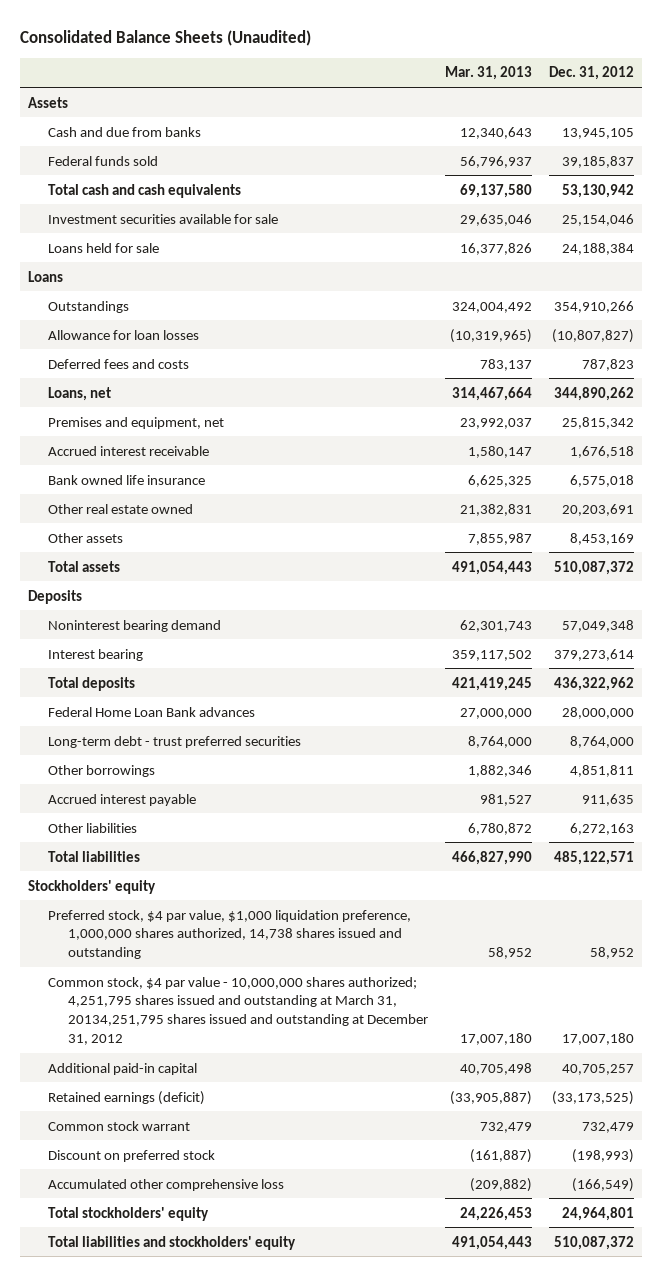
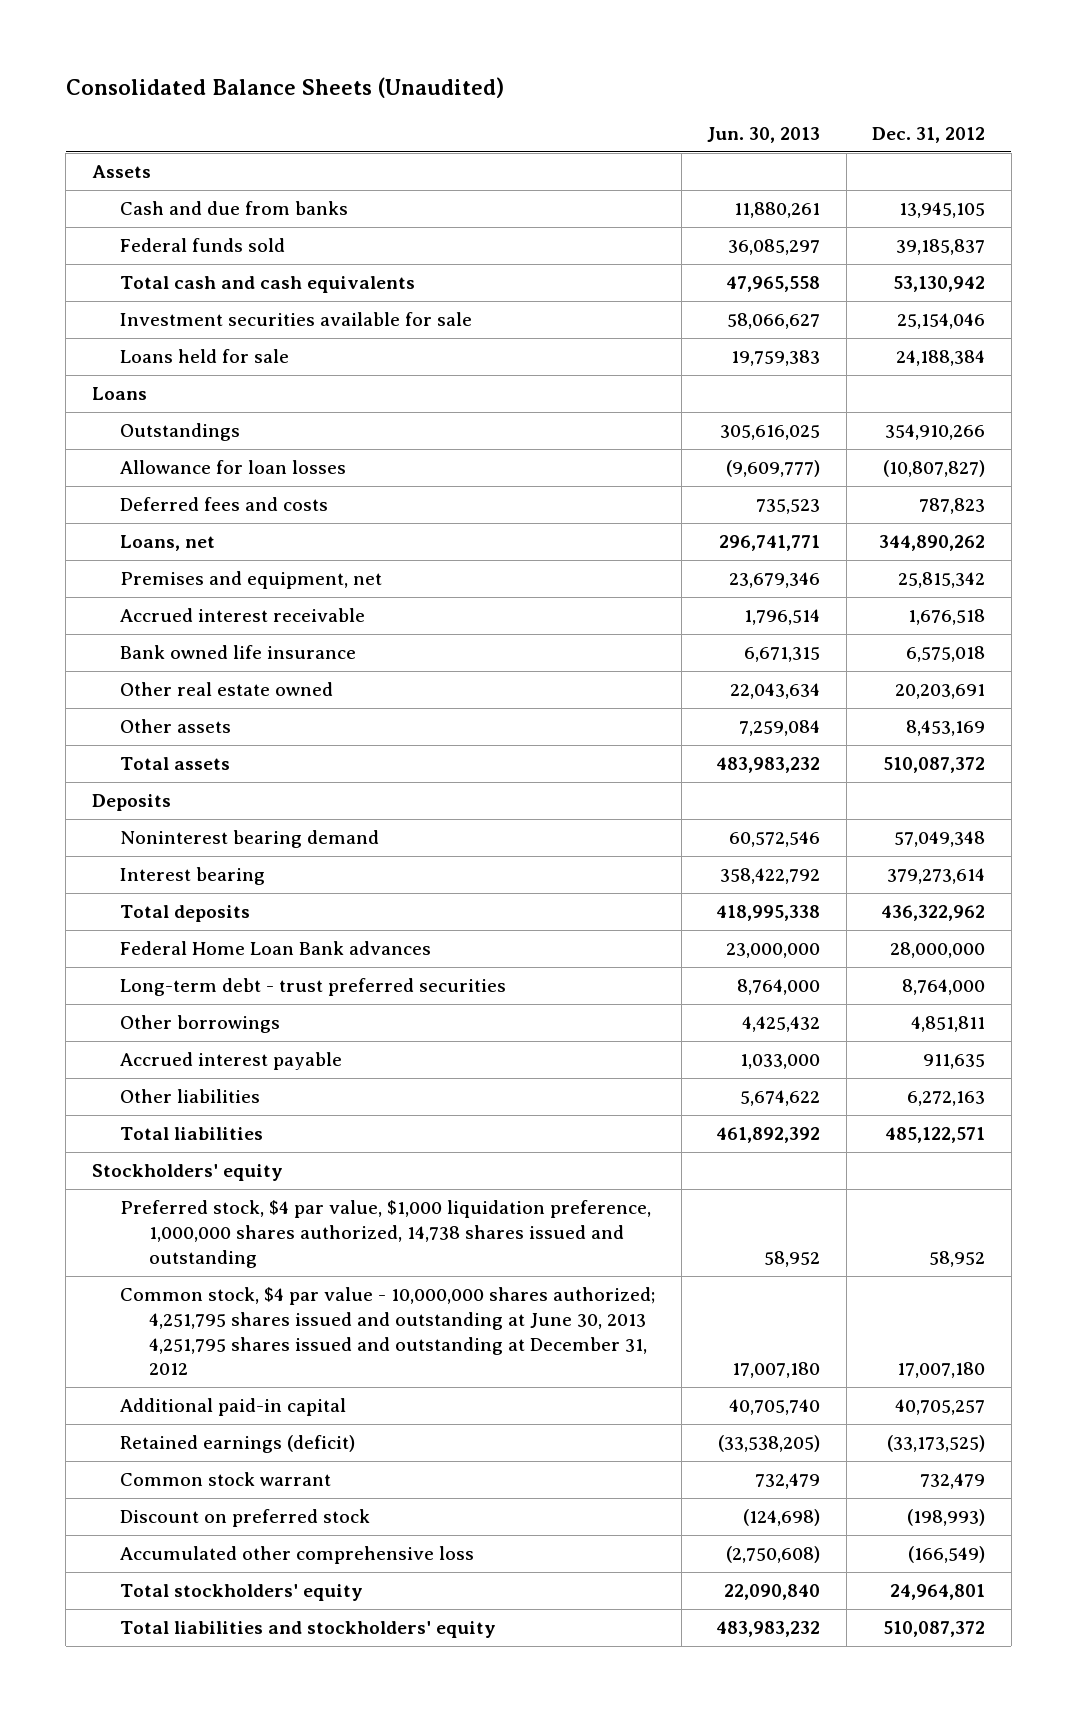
- | Mar. 31, 2013 | Dec. 31, 2012
+ | Jun. 30, 2013 | Dec. 31, 2012
- Common stock, $4 par value - 10,000,000 shares authorized; 4,251,795 shares issued and outstanding at March 31, 20134,251,795 shares issued and outstanding at December 31, 2012 | 17,007,180 | 17,007,180
+ Common stock, $4 par value - 10,000,000 shares authorized; 4,251,795 shares issued and outstanding at June 30, 2013 4,251,795 shares issued and outstanding at December 31, 2012 | 17,007,180 | 17,007,180

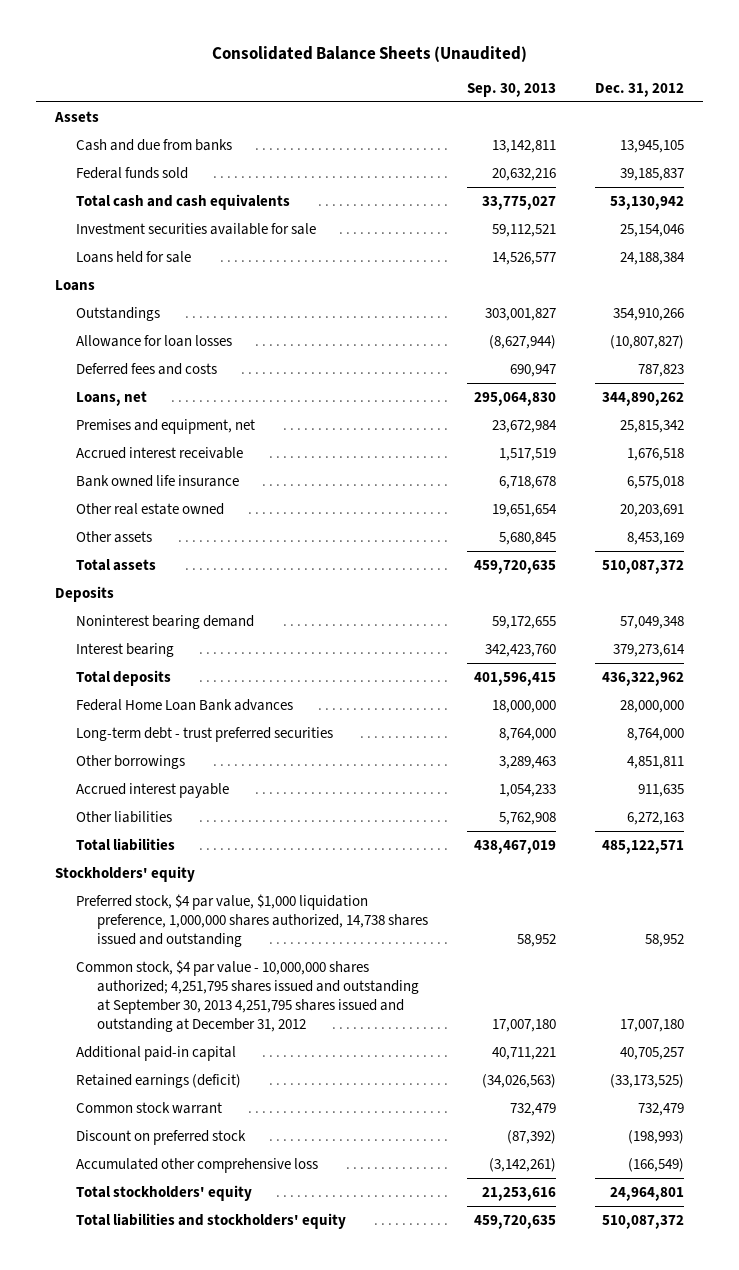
- | Jun. 30, 2013 | Dec. 31, 2012
+ | Sep. 30, 2013 | Dec. 31, 2012
- Common stock, $4 par value - 10,000,000 shares authorized; 4,251,795 shares issued and outstanding at June 30, 2013 4,251,795 shares issued and outstanding at December 31, 2012 | 17,007,180 | 17,007,180
+ Common stock, $4 par value - 10,000,000 shares authorized; 4,251,795 shares issued and outstanding at September 30, 2013 4,251,795 shares issued and outstanding at December 31, 2012 | 17,007,180 | 17,007,180

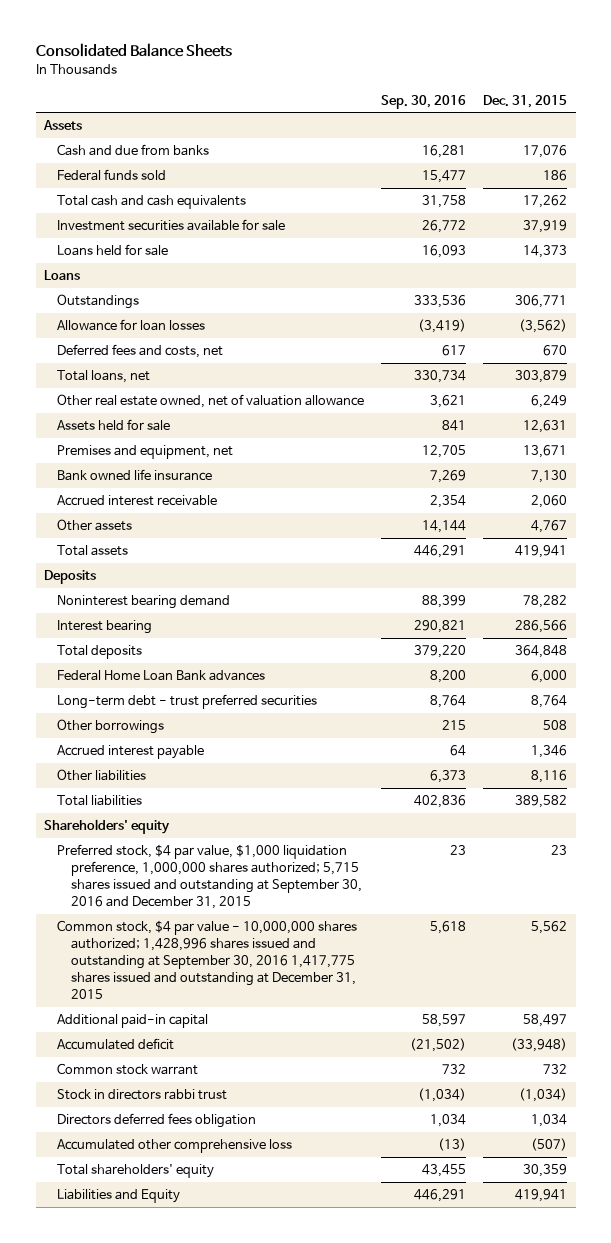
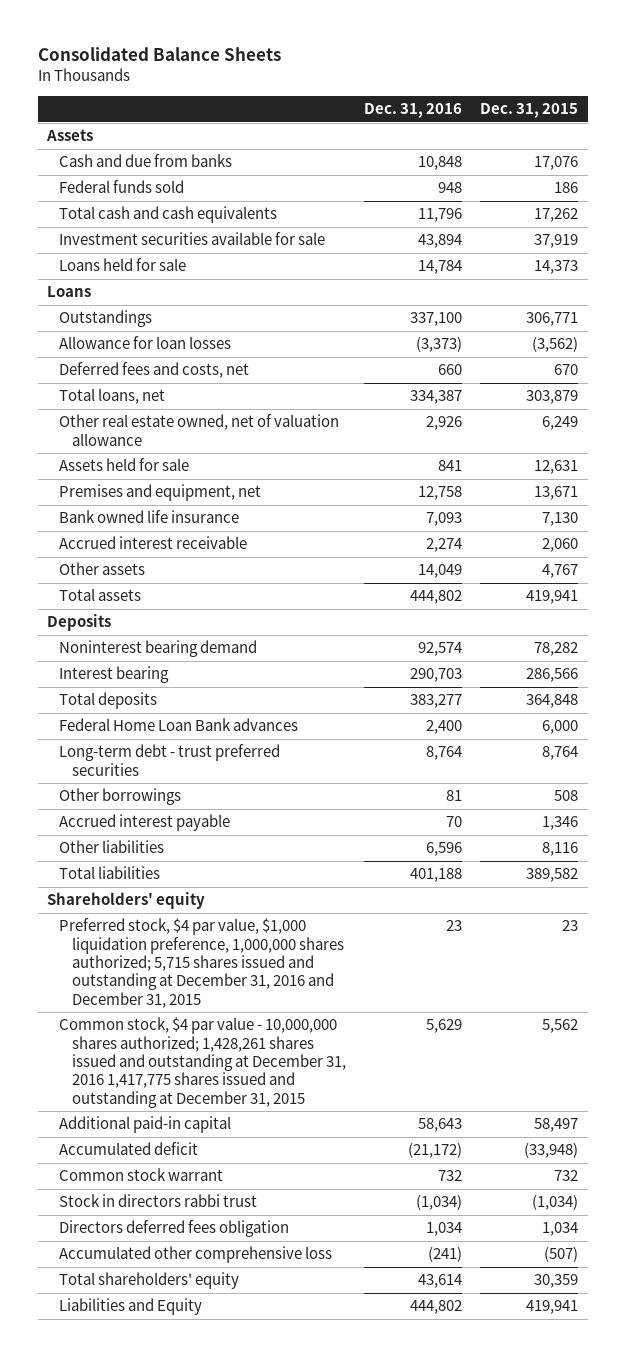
- | Sep. 30, 2016 | Dec. 31, 2015
+ | Dec. 31, 2016 | Dec. 31, 2015
- Preferred stock, $4 par value, $1,000 liquidation preference, 1,000,000 shares authorized; 5,715 shares issued and outstanding at September 30, 2016 and December 31, 2015 | 23 | 23
- Common stock, $4 par value - 10,000,000 shares authorized; 1,428,996 shares issued and outstanding at September 30, 2016 1,417,775 shares issued and outstanding at December 31, 2015 | 5,618 | 5,562
+ Preferred stock, $4 par value, $1,000 liquidation preference, 1,000,000 shares authorized; 5,715 shares issued and outstanding at December 31, 2016 and December 31, 2015 | 23 | 23
+ Common stock, $4 par value - 10,000,000 shares authorized; 1,428,261 shares issued and outstanding at December 31, 2016 1,417,775 shares issued and outstanding at December 31, 2015 | 5,629 | 5,562

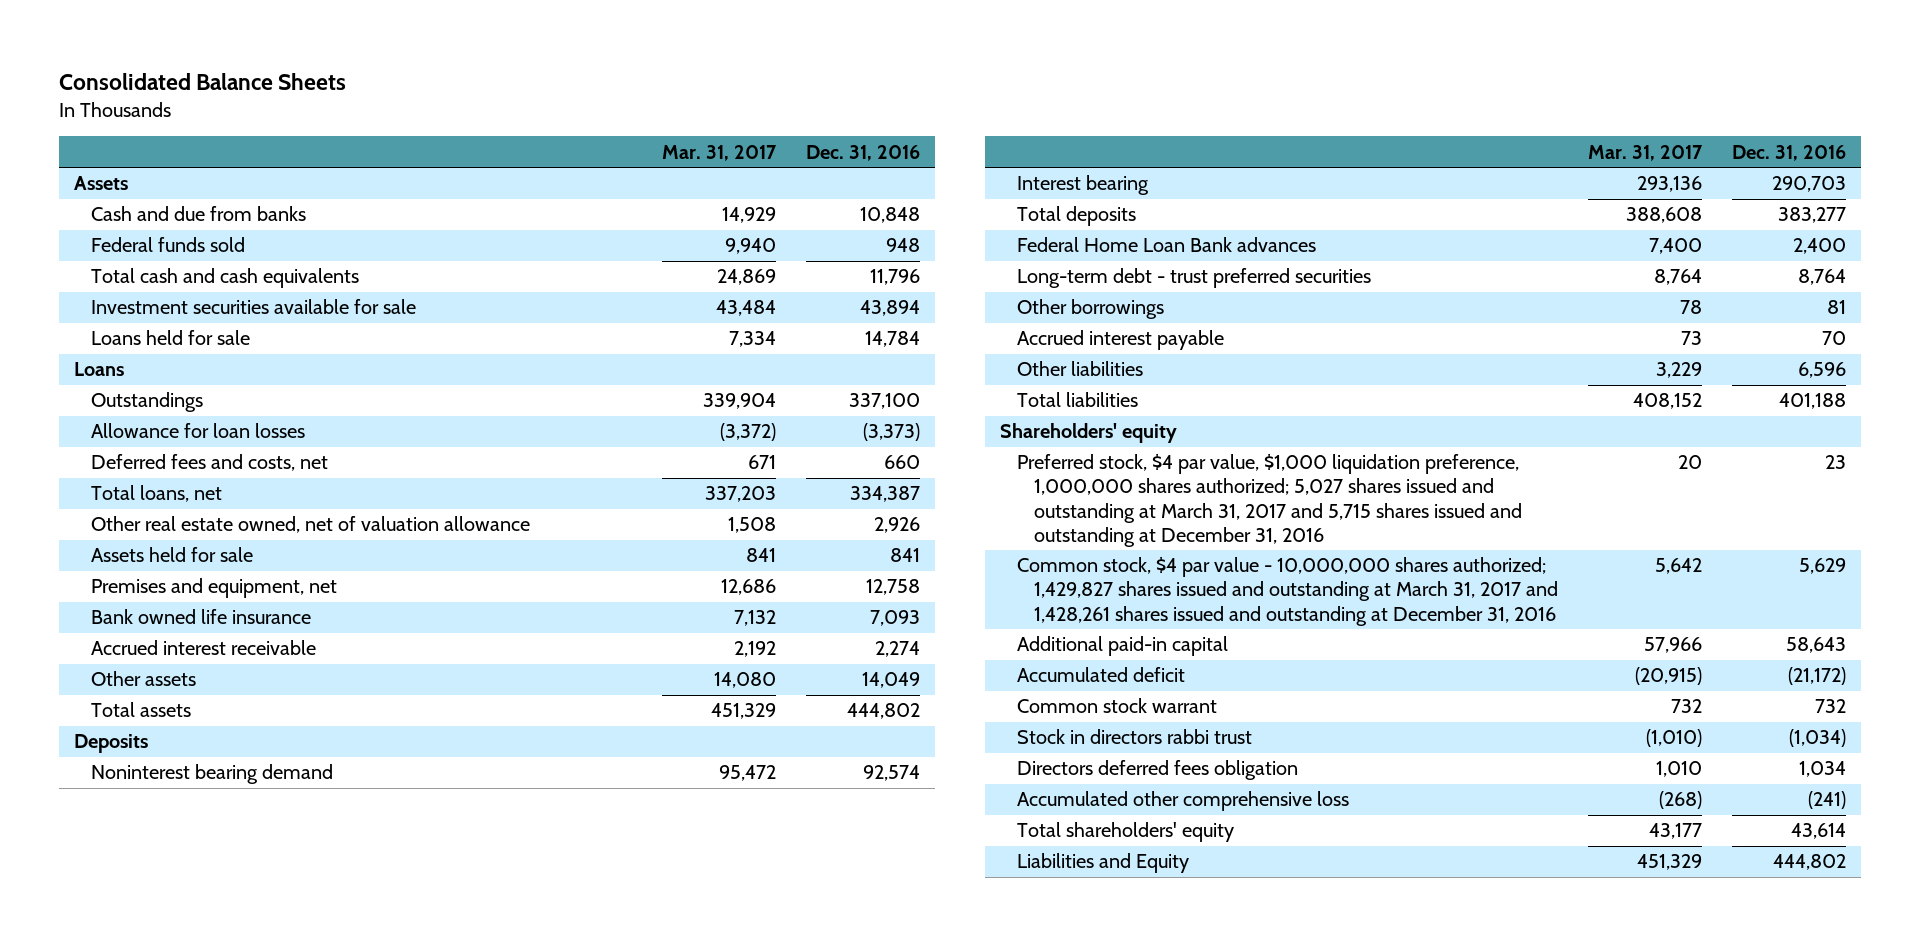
- | Dec. 31, 2016 | Dec. 31, 2015
+ | Mar. 31, 2017 | Dec. 31, 2016
- Preferred stock, $4 par value, $1,000 liquidation preference, 1,000,000 shares authorized; 5,715 shares issued and outstanding at December 31, 2016 and December 31, 2015 | 23 | 23
- Common stock, $4 par value - 10,000,000 shares authorized; 1,428,261 shares issued and outstanding at December 31, 2016 1,417,775 shares issued and outstanding at December 31, 2015 | 5,629 | 5,562
+ Preferred stock, $4 par value, $1,000 liquidation preference, 1,000,000 shares authorized; 5,027 shares issued and outstanding at March 31, 2017 and 5,715 shares issued and outstanding at December 31, 2016 | 20 | 23
+ Common stock, $4 par value - 10,000,000 shares authorized; 1,429,827 shares issued and outstanding at March 31, 2017 and 1,428,261 shares issued and outstanding at December 31, 2016 | 5,642 | 5,629

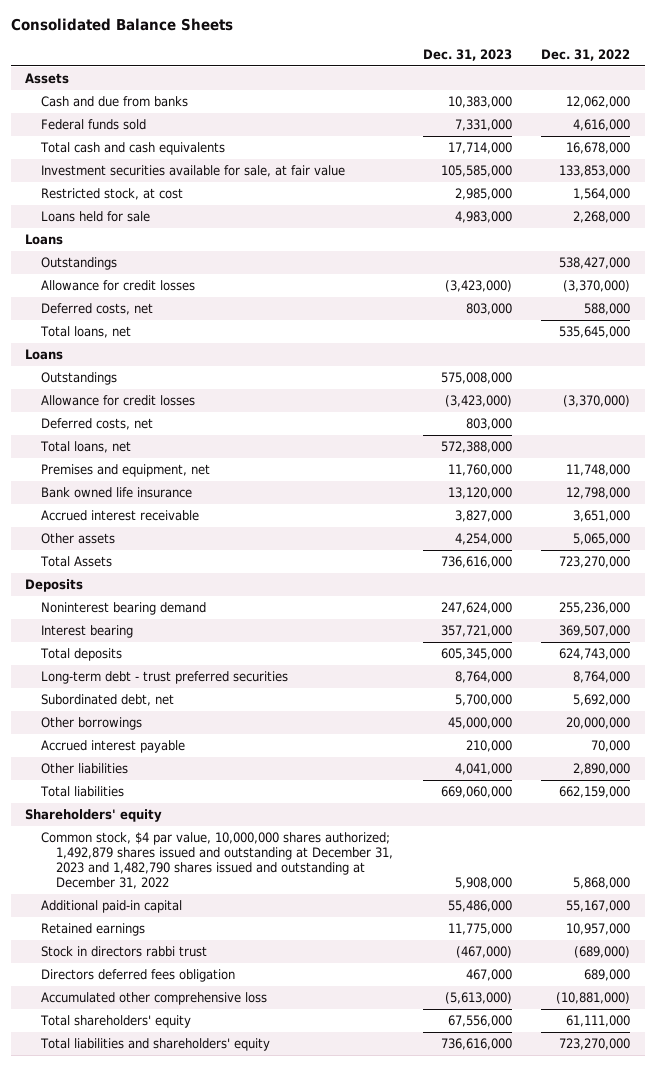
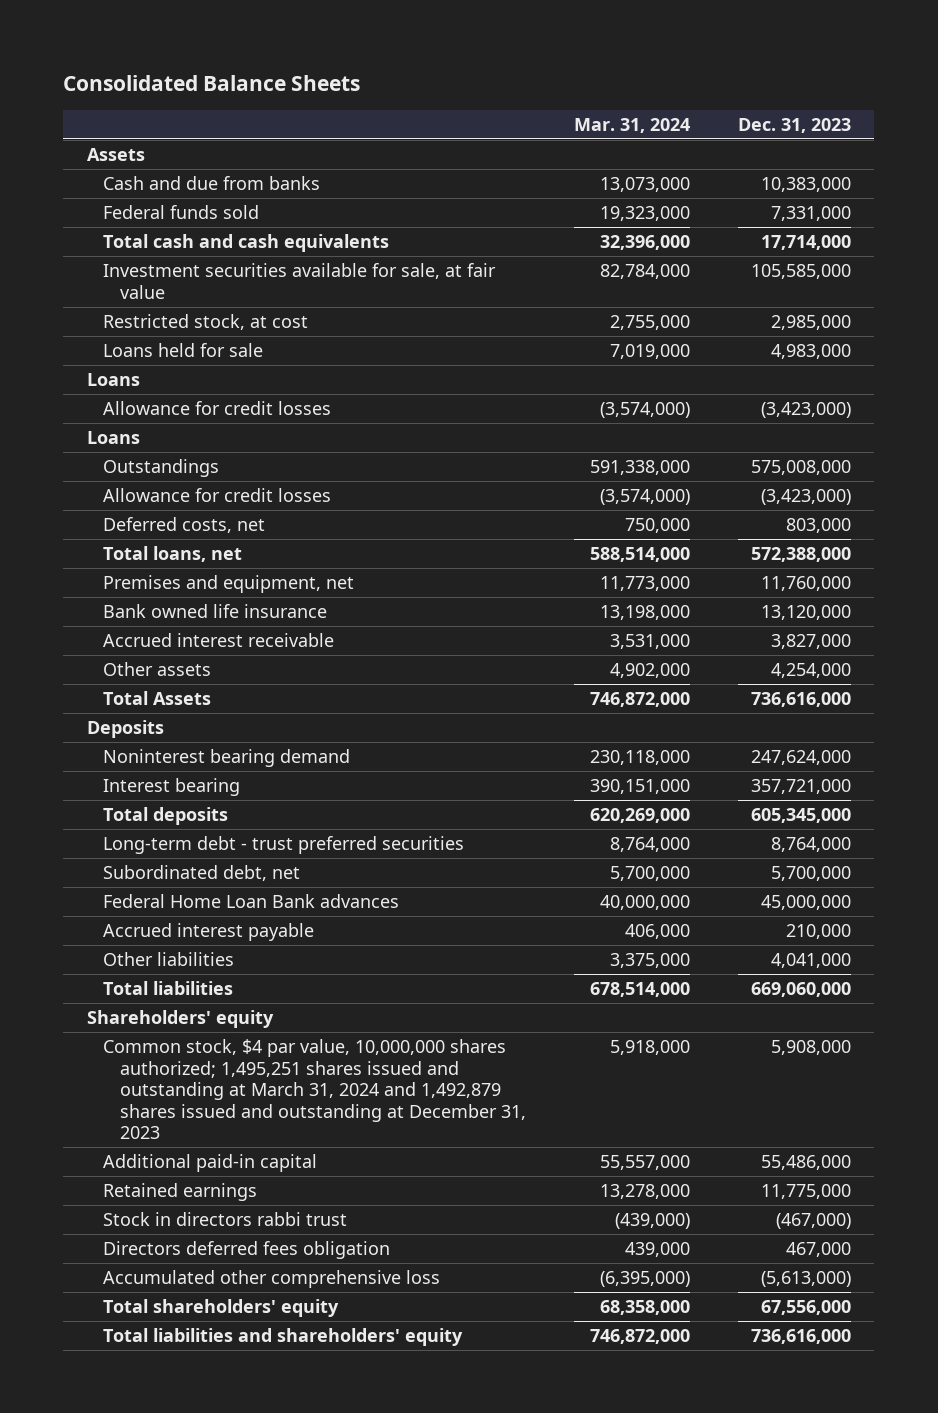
- | Dec. 31, 2023 | Dec. 31, 2022
+ | Mar. 31, 2024 | Dec. 31, 2023
- Outstandings | | 538,427,000
- Deferred costs, net | 803,000 | 588,000
- Total loans, net | | 535,645,000
- Other borrowings | 45,000,000 | 20,000,000
+ Federal Home Loan Bank advances | 40,000,000 | 45,000,000
- Common stock, $4 par value, 10,000,000 shares authorized; 1,492,879 shares issued and outstanding at December 31, 2023 and 1,482,790 shares issued and outstanding at December 31, 2022 | 5,908,000 | 5,868,000
+ Common stock, $4 par value, 10,000,000 shares authorized; 1,495,251 shares issued and outstanding at March 31, 2024 and 1,492,879 shares issued and outstanding at December 31, 2023 | 5,918,000 | 5,908,000

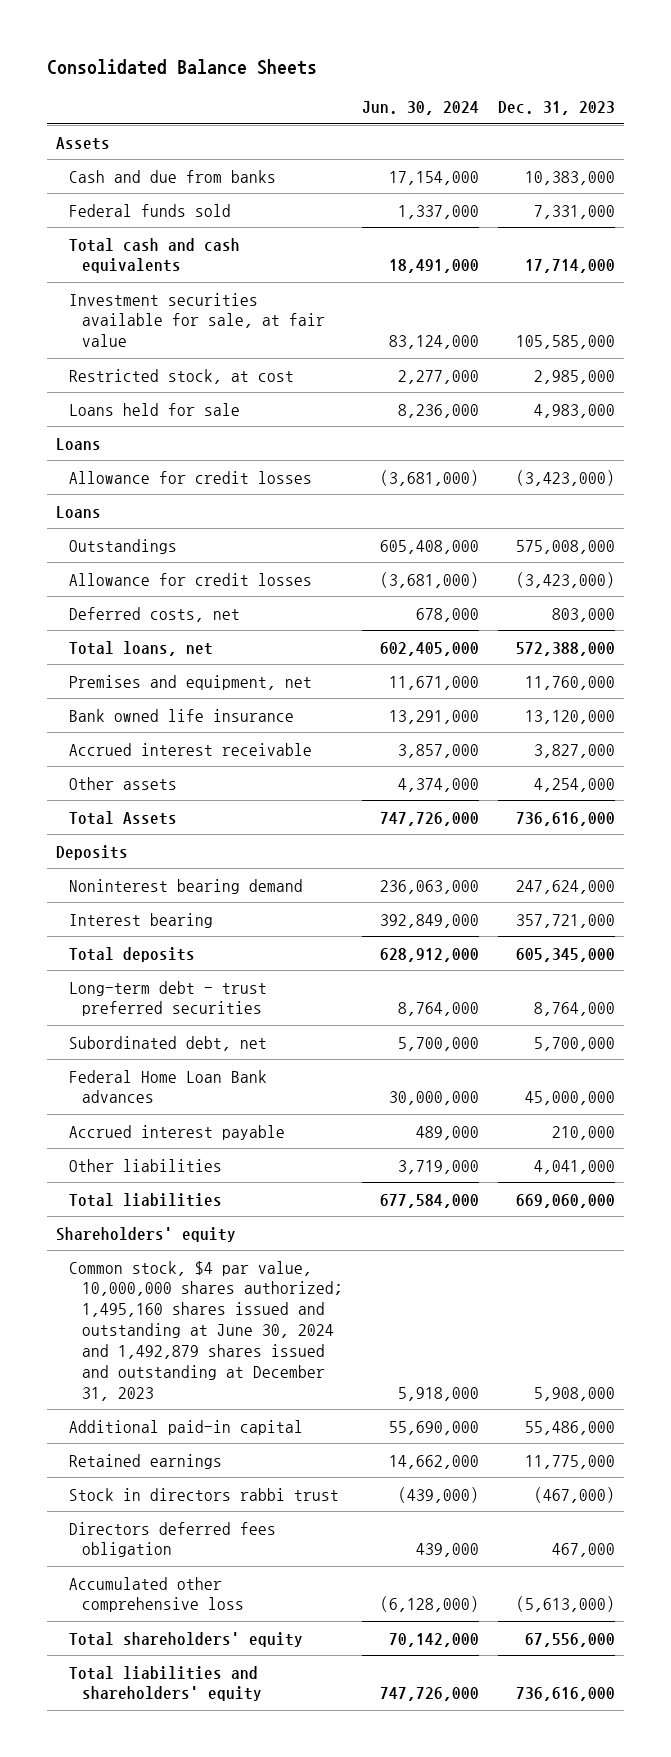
- | Mar. 31, 2024 | Dec. 31, 2023
+ | Jun. 30, 2024 | Dec. 31, 2023
- Common stock, $4 par value, 10,000,000 shares authorized; 1,495,251 shares issued and outstanding at March 31, 2024 and 1,492,879 shares issued and outstanding at December 31, 2023 | 5,918,000 | 5,908,000
+ Common stock, $4 par value, 10,000,000 shares authorized; 1,495,160 shares issued and outstanding at June 30, 2024 and 1,492,879 shares issued and outstanding at December 31, 2023 | 5,918,000 | 5,908,000

